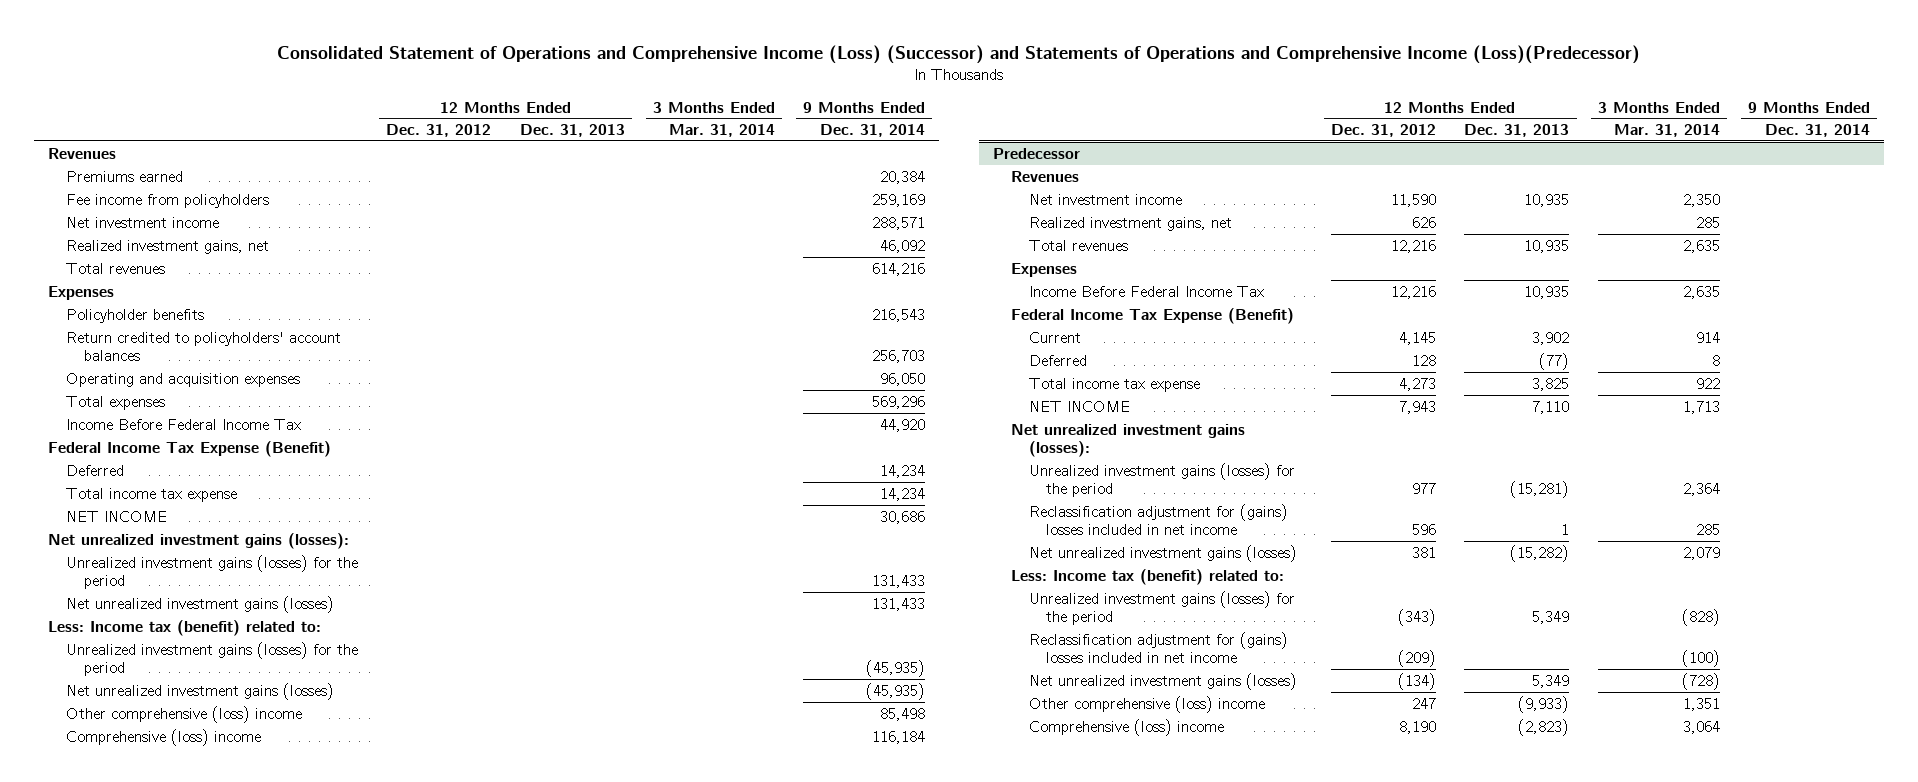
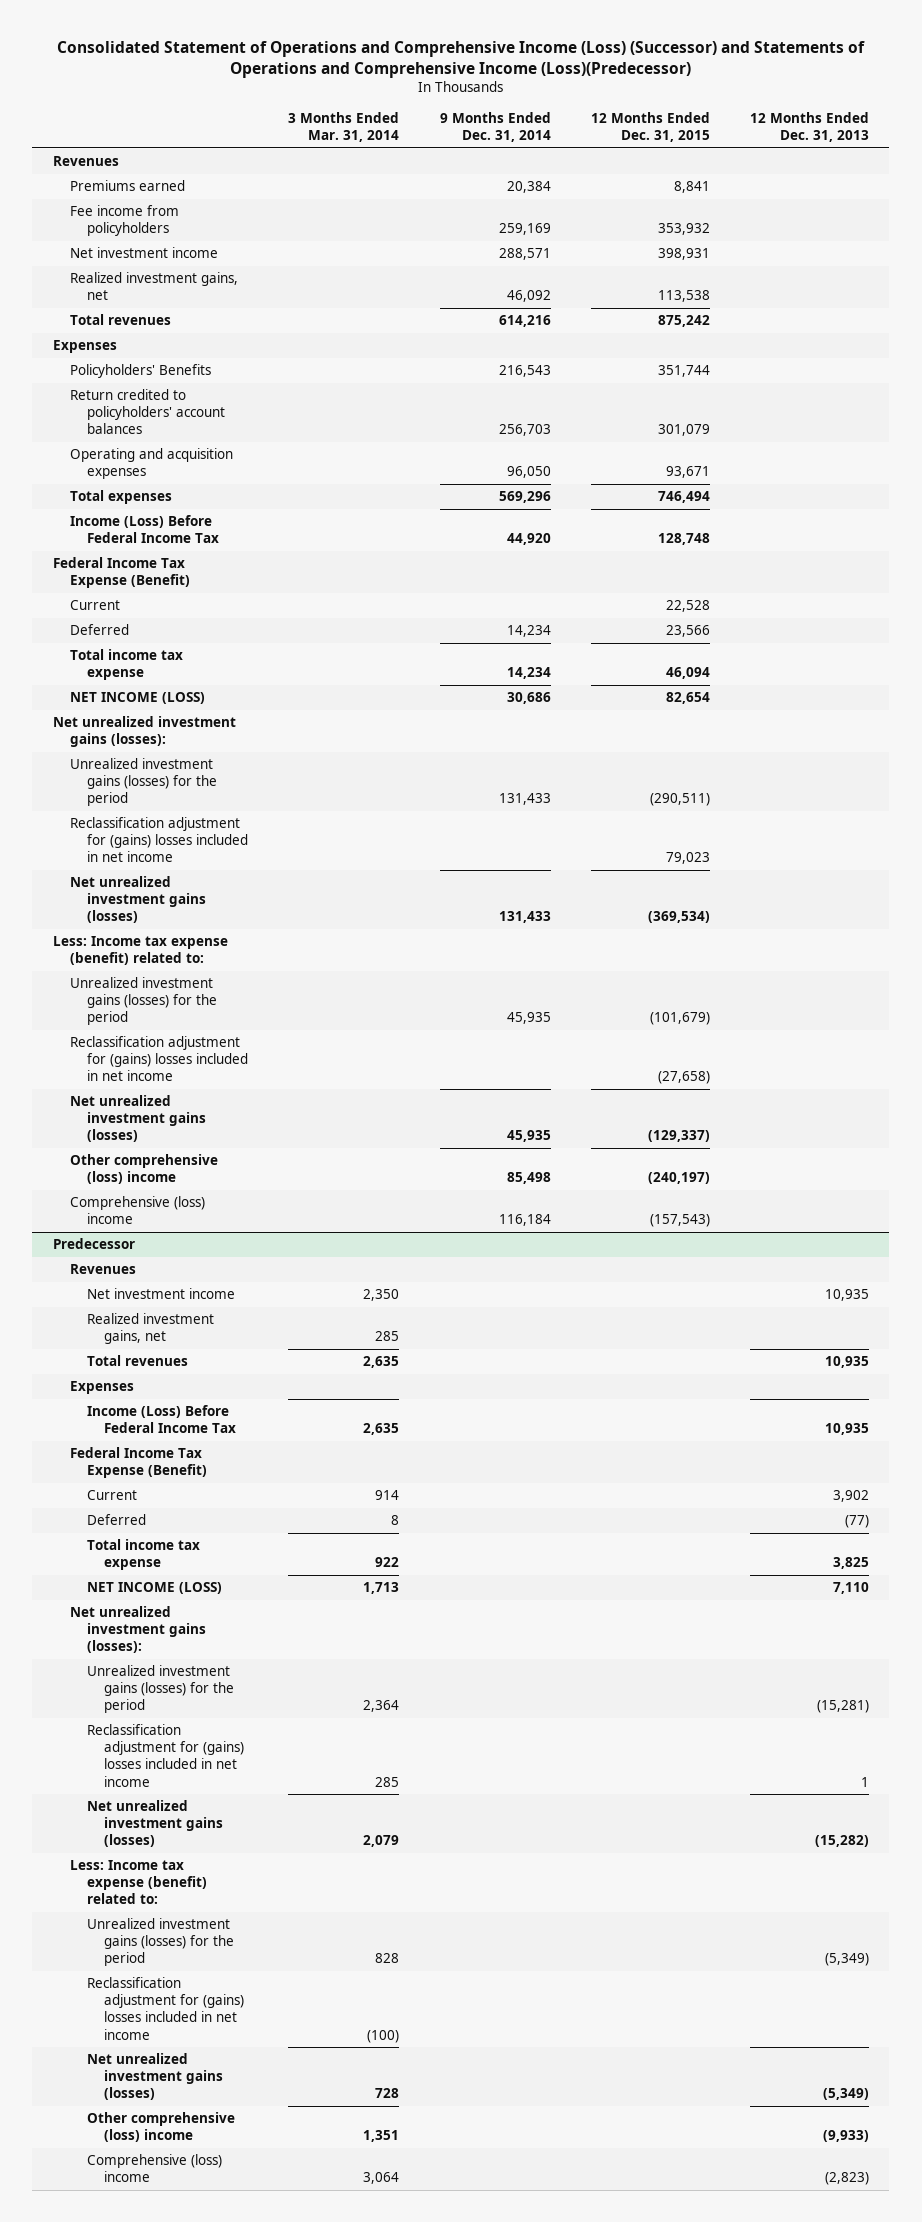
- | 12 Months Ended Dec. 31, 2012 | 12 Months Ended Dec. 31, 2013 | 3 Months Ended Mar. 31, 2014 | 9 Months Ended Dec. 31, 2014
+ | 3 Months Ended Mar. 31, 2014 | 9 Months Ended Dec. 31, 2014 | 12 Months Ended Dec. 31, 2015 | 12 Months Ended Dec. 31, 2013
- Policyholder benefits | | | | 216,543
+ Policyholders' Benefits | | 216,543 | 351,744 |
- Income Before Federal Income Tax | | | | 44,920
+ Income (Loss) Before Federal Income Tax | | 44,920 | 128,748 |
+ Current | | | 22,528 |
- NET INCOME | | | | 30,686
+ NET INCOME (LOSS) | | 30,686 | 82,654 |
+ Reclassification adjustment for (gains) losses included in net income | | | 79,023 |
- Less: Income tax (benefit) related to:
- Unrealized investment gains (losses) for the period | | | | (45,935)
- Net unrealized investment gains (losses) | | | | (45,935)
+ Less: Income tax expense (benefit) related to:
+ Unrealized investment gains (losses) for the period | | 45,935 | (101,679) |
+ Reclassification adjustment for (gains) losses included in net income | | | (27,658) |
+ Net unrealized investment gains (losses) | | 45,935 | (129,337) |
@ Predecessor
- Income Before Federal Income Tax | 12,216 | 10,935 | 2,635 |
+ Income (Loss) Before Federal Income Tax | 2,635 | | | 10,935
- NET INCOME | 7,943 | 7,110 | 1,713 |
+ NET INCOME (LOSS) | 1,713 | | | 7,110
- Less: Income tax (benefit) related to:
- Unrealized investment gains (losses) for the period | (343) | 5,349 | (828) |
+ Less: Income tax expense (benefit) related to:
+ Unrealized investment gains (losses) for the period | 828 | | | (5,349)
- Net unrealized investment gains (losses) | (134) | 5,349 | (728) |
+ Net unrealized investment gains (losses) | 728 | | | (5,349)

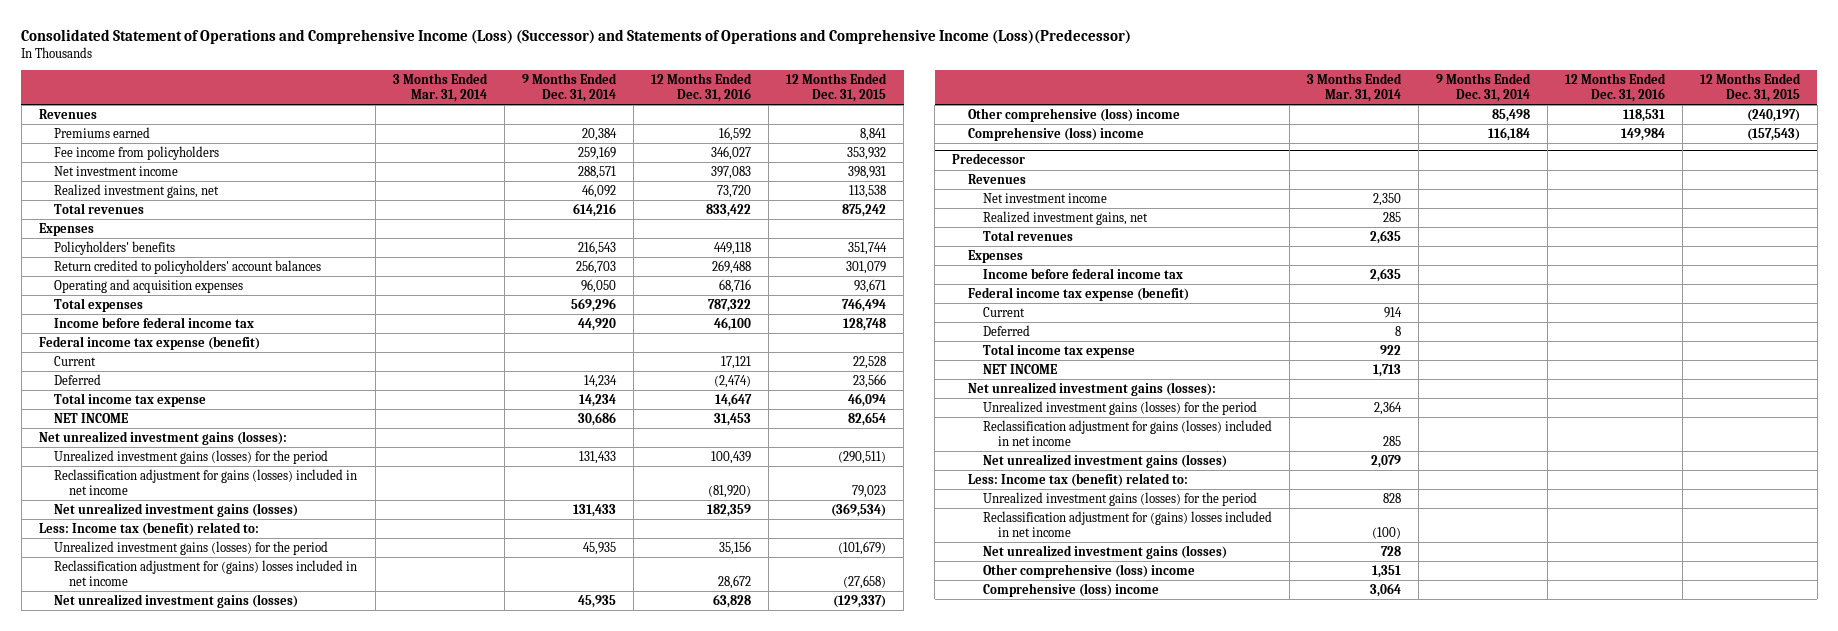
- | 3 Months Ended Mar. 31, 2014 | 9 Months Ended Dec. 31, 2014 | 12 Months Ended Dec. 31, 2015 | 12 Months Ended Dec. 31, 2013
+ | 3 Months Ended Mar. 31, 2014 | 9 Months Ended Dec. 31, 2014 | 12 Months Ended Dec. 31, 2016 | 12 Months Ended Dec. 31, 2015
- Policyholders' Benefits | | 216,543 | 351,744 |
+ Policyholders' benefits | | 216,543 | 449,118 | 351,744
- Income (Loss) Before Federal Income Tax | | 44,920 | 128,748 |
- Federal Income Tax Expense (Benefit)
+ Income before federal income tax | | 44,920 | 46,100 | 128,748
+ Federal income tax expense (benefit)
- NET INCOME (LOSS) | | 30,686 | 82,654 |
+ NET INCOME | | 30,686 | 31,453 | 82,654
- Reclassification adjustment for (gains) losses included in net income | | | 79,023 |
+ Reclassification adjustment for gains (losses) included in net income | | | (81,920) | 79,023
- Less: Income tax expense (benefit) related to:
+ Less: Income tax (benefit) related to:
@ Predecessor
- Income (Loss) Before Federal Income Tax | 2,635 | | | 10,935
- Federal Income Tax Expense (Benefit)
+ Income before federal income tax | 2,635 | | |
+ Federal income tax expense (benefit)
- NET INCOME (LOSS) | 1,713 | | | 7,110
+ NET INCOME | 1,713 | | |
- Reclassification adjustment for (gains) losses included in net income | 285 | | | 1
+ Reclassification adjustment for gains (losses) included in net income | 285 | | |
- Less: Income tax expense (benefit) related to:
+ Less: Income tax (benefit) related to:

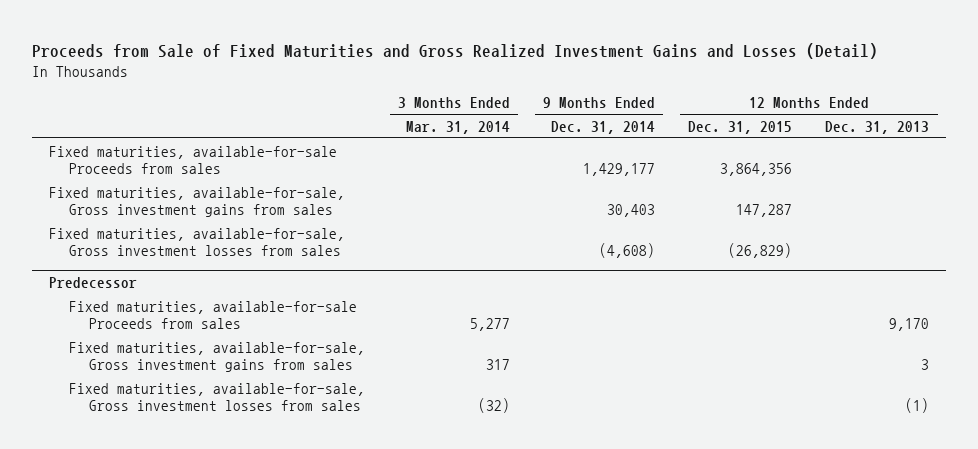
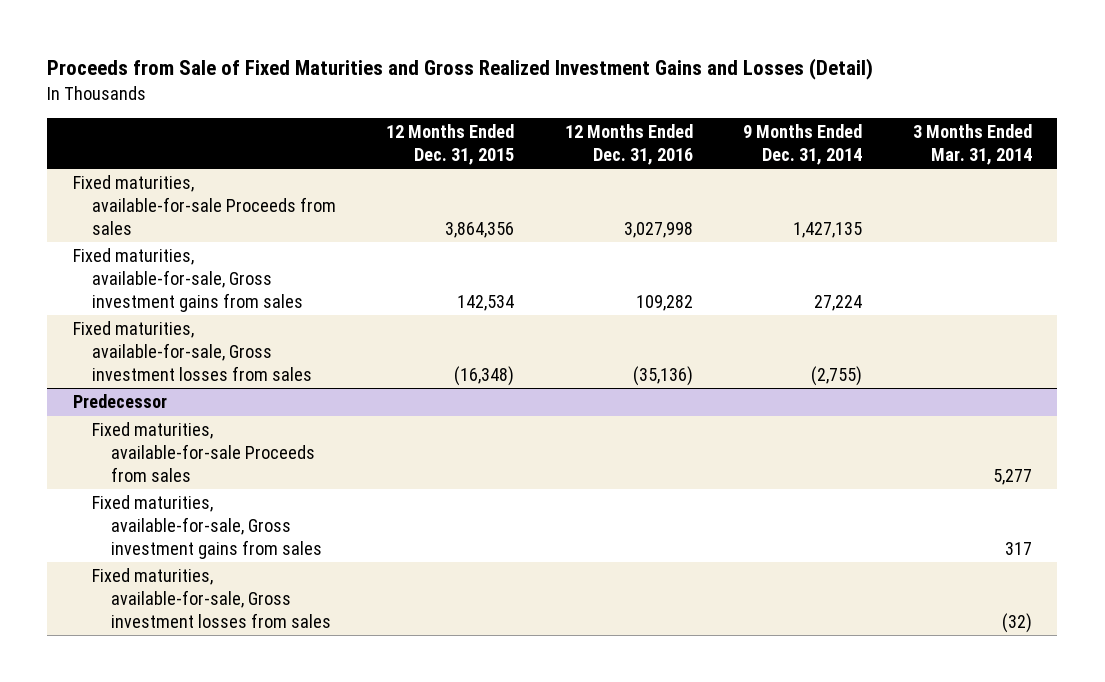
- | 3 Months Ended Mar. 31, 2014 | 9 Months Ended Dec. 31, 2014 | 12 Months Ended Dec. 31, 2015 | 12 Months Ended Dec. 31, 2013
+ | 12 Months Ended Dec. 31, 2015 | 12 Months Ended Dec. 31, 2016 | 9 Months Ended Dec. 31, 2014 | 3 Months Ended Mar. 31, 2014
- Fixed maturities, available-for-sale Proceeds from sales | | 1,429,177 | 3,864,356 |
- Fixed maturities, available-for-sale, Gross investment gains from sales | | 30,403 | 147,287 |
- Fixed maturities, available-for-sale, Gross investment losses from sales | | (4,608) | (26,829) |
+ Fixed maturities, available-for-sale Proceeds from sales | 3,864,356 | 3,027,998 | 1,427,135 |
+ Fixed maturities, available-for-sale, Gross investment gains from sales | 142,534 | 109,282 | 27,224 |
+ Fixed maturities, available-for-sale, Gross investment losses from sales | (16,348) | (35,136) | (2,755) |

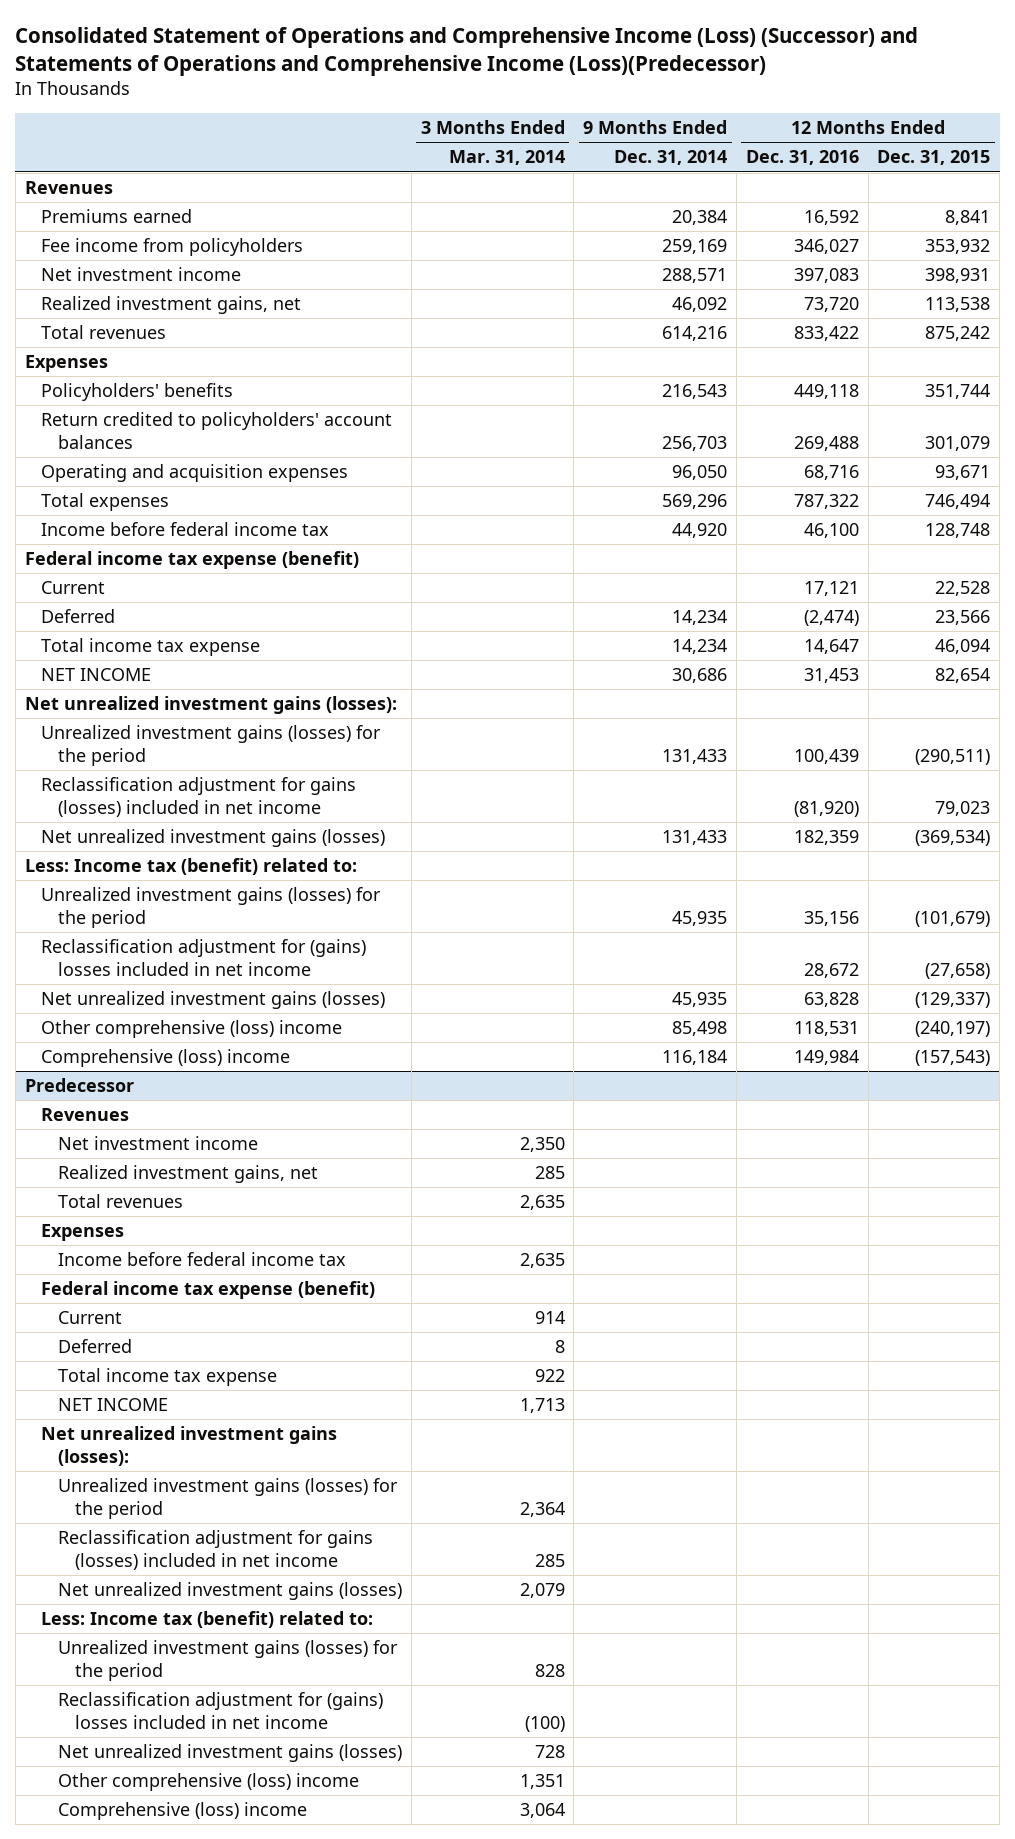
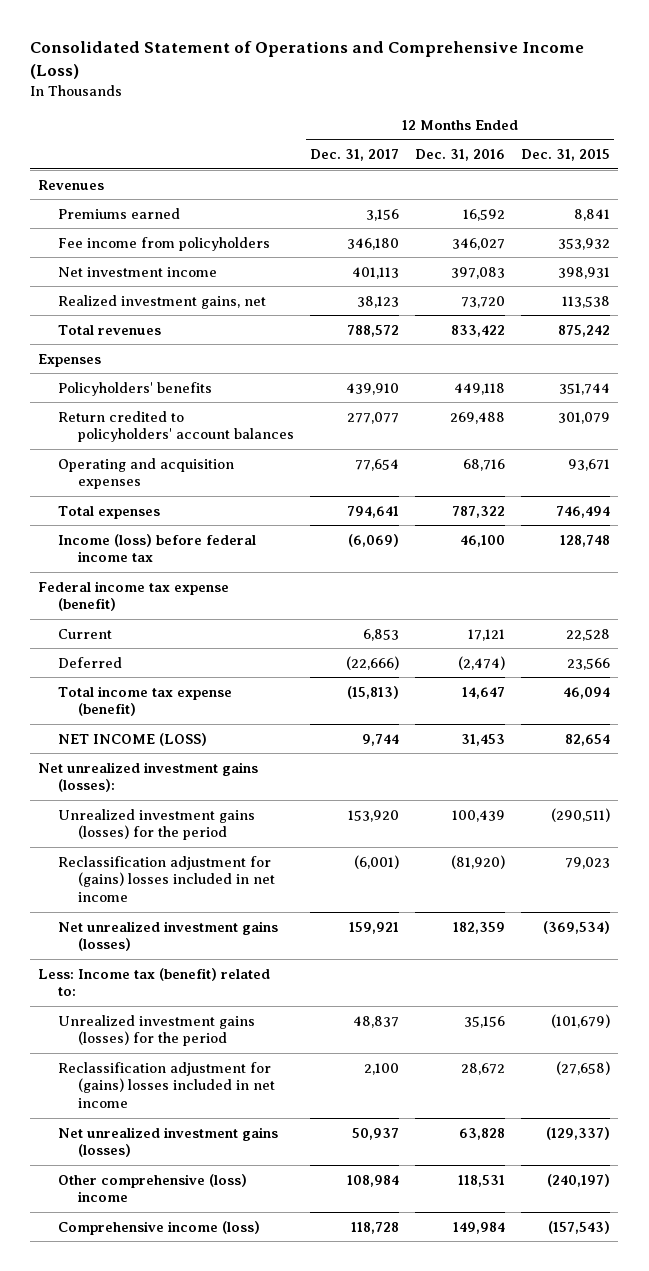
- Consolidated Statement of Operations and Comprehensive Income (Loss) (Successor) and Statements of Operations and Comprehensive Income (Loss)(Predecessor)
+ Consolidated Statement of Operations and Comprehensive Income (Loss)
- | 3 Months Ended Mar. 31, 2014 | 9 Months Ended Dec. 31, 2014 | 12 Months Ended Dec. 31, 2016 | 12 Months Ended Dec. 31, 2015
+ | 12 Months Ended Dec. 31, 2017 | 12 Months Ended Dec. 31, 2016 | 12 Months Ended Dec. 31, 2015
- Income before federal income tax | | 44,920 | 46,100 | 128,748
+ Income (loss) before federal income tax | (6,069) | 46,100 | 128,748
- Total income tax expense | | 14,234 | 14,647 | 46,094
- NET INCOME | | 30,686 | 31,453 | 82,654
+ Total income tax expense (benefit) | (15,813) | 14,647 | 46,094
+ NET INCOME (LOSS) | 9,744 | 31,453 | 82,654
- Reclassification adjustment for gains (losses) included in net income | | | (81,920) | 79,023
+ Reclassification adjustment for (gains) losses included in net income | (6,001) | (81,920) | 79,023
- Comprehensive (loss) income | | 116,184 | 149,984 | (157,543)
- Predecessor
- Revenues
- Net investment income | 2,350 | | |
- Realized investment gains, net | 285 | | |
- Total revenues | 2,635 | | |
- Expenses
- Income before federal income tax | 2,635 | | |
- Federal income tax expense (benefit)
- Current | 914 | | |
- Deferred | 8 | | |
- Total income tax expense | 922 | | |
- NET INCOME | 1,713 | | |
- Net unrealized investment gains (losses):
- Unrealized investment gains (losses) for the period | 2,364 | | |
- Reclassification adjustment for gains (losses) included in net income | 285 | | |
- Net unrealized investment gains (losses) | 2,079 | | |
- Less: Income tax (benefit) related to:
- Unrealized investment gains (losses) for the period | 828 | | |
- Reclassification adjustment for (gains) losses included in net income | (100) | | |
- Net unrealized investment gains (losses) | 728 | | |
- Other comprehensive (loss) income | 1,351 | | |
- Comprehensive (loss) income | 3,064 | | |
+ Comprehensive income (loss) | 118,728 | 149,984 | (157,543)

